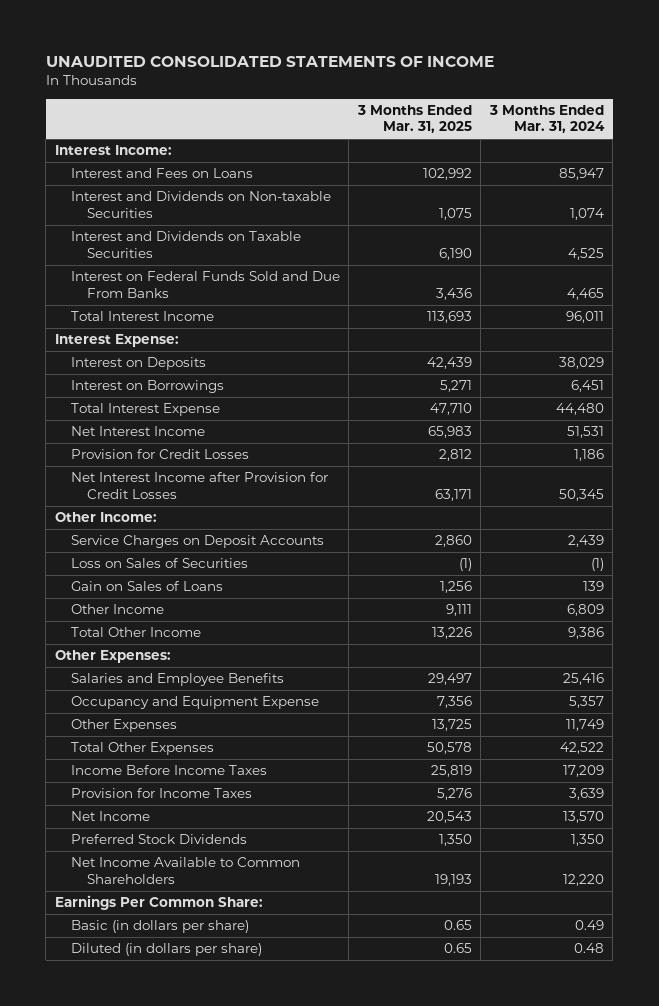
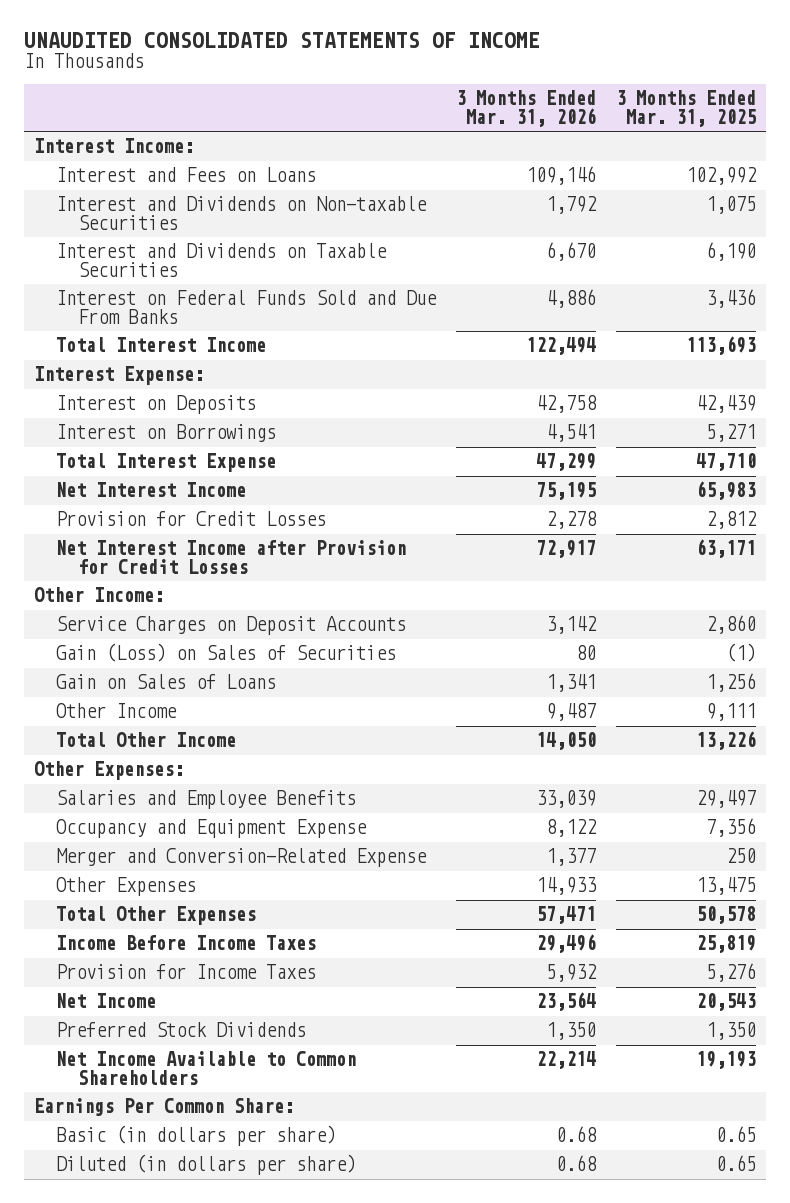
- | 3 Months Ended Mar. 31, 2025 | 3 Months Ended Mar. 31, 2024
+ | 3 Months Ended Mar. 31, 2026 | 3 Months Ended Mar. 31, 2025
- Loss on Sales of Securities | (1) | (1)
+ Gain (Loss) on Sales of Securities | 80 | (1)
- Other Expenses | 13,725 | 11,749
+ Merger and Conversion-Related Expense | 1,377 | 250
+ Other Expenses | 14,933 | 13,475

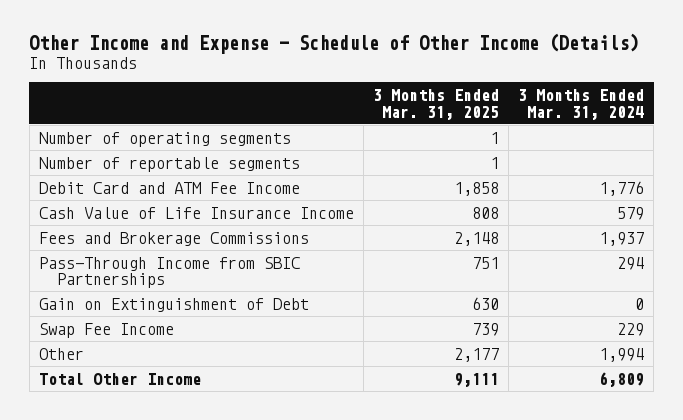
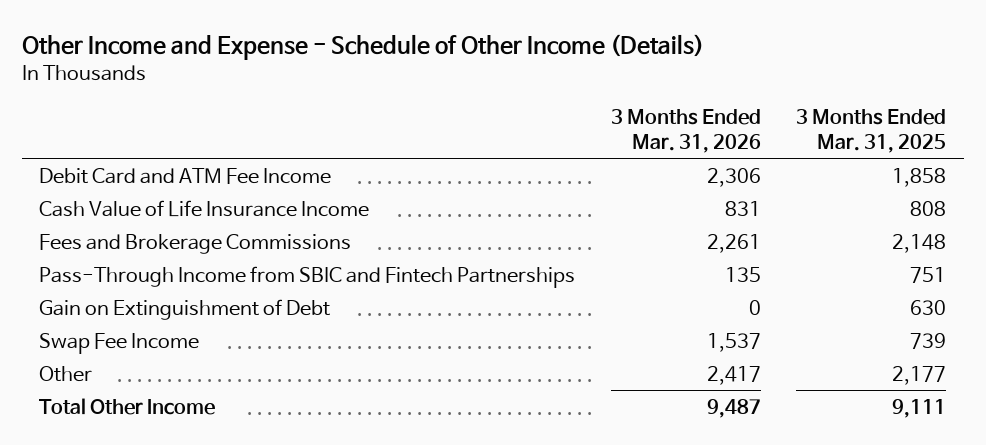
- | 3 Months Ended Mar. 31, 2025 | 3 Months Ended Mar. 31, 2024
+ | 3 Months Ended Mar. 31, 2026 | 3 Months Ended Mar. 31, 2025
- Number of operating segments | 1 |
- Number of reportable segments | 1 |
- Pass-Through Income from SBIC Partnerships | 751 | 294
+ Pass-Through Income from SBIC and Fintech Partnerships | 135 | 751

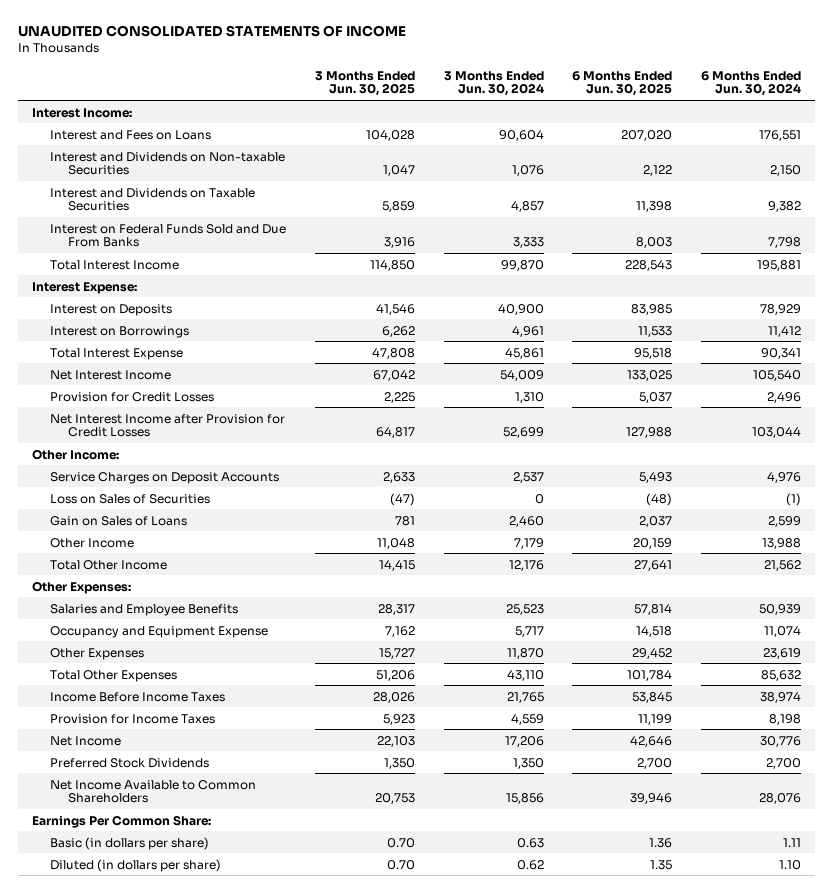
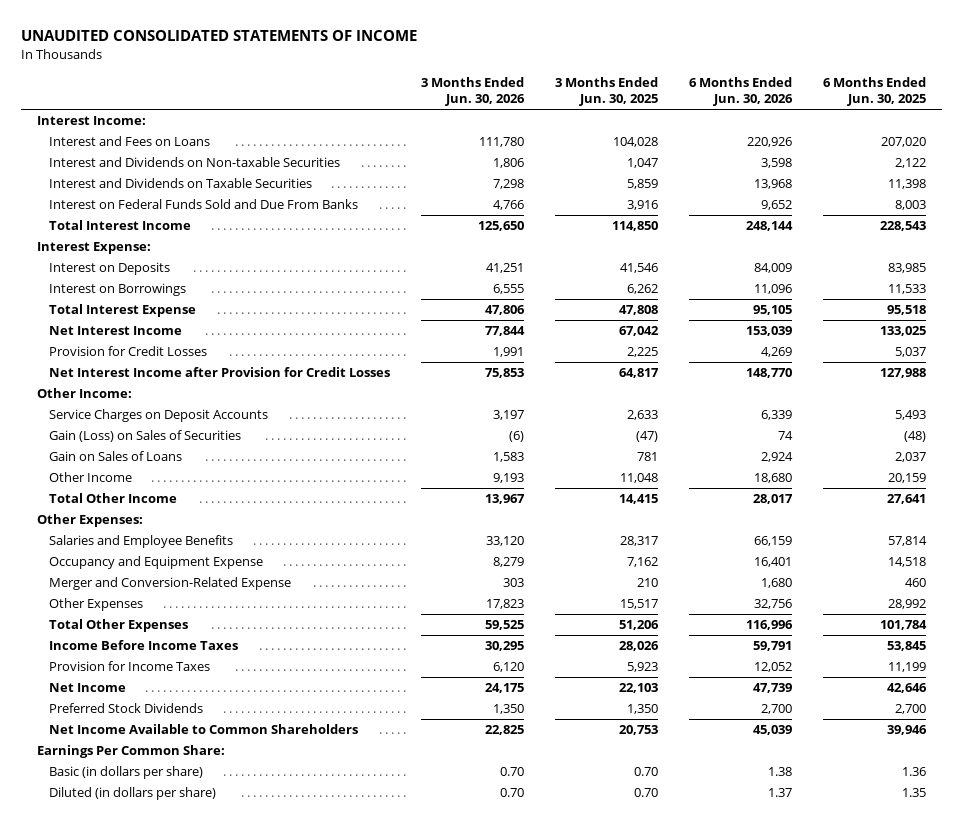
- | 3 Months Ended Jun. 30, 2025 | 3 Months Ended Jun. 30, 2024 | 6 Months Ended Jun. 30, 2025 | 6 Months Ended Jun. 30, 2024
+ | 3 Months Ended Jun. 30, 2026 | 3 Months Ended Jun. 30, 2025 | 6 Months Ended Jun. 30, 2026 | 6 Months Ended Jun. 30, 2025
- Loss on Sales of Securities | (47) | 0 | (48) | (1)
+ Gain (Loss) on Sales of Securities | (6) | (47) | 74 | (48)
- Other Expenses | 15,727 | 11,870 | 29,452 | 23,619
+ Merger and Conversion-Related Expense | 303 | 210 | 1,680 | 460
+ Other Expenses | 17,823 | 15,517 | 32,756 | 28,992

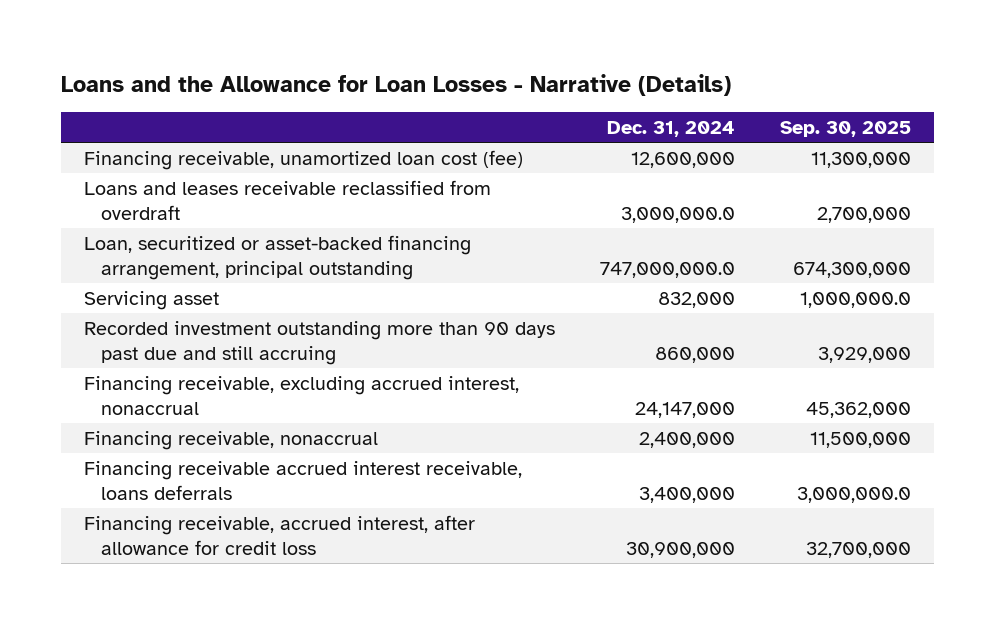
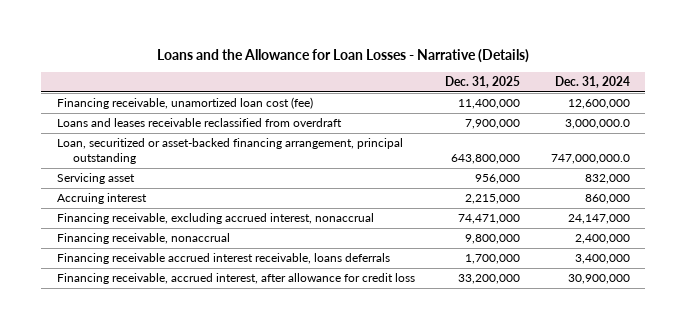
- | Dec. 31, 2024 | Sep. 30, 2025
+ | Dec. 31, 2025 | Dec. 31, 2024
- Recorded investment outstanding more than 90 days past due and still accruing | 860,000 | 3,929,000
+ Accruing interest | 2,215,000 | 860,000

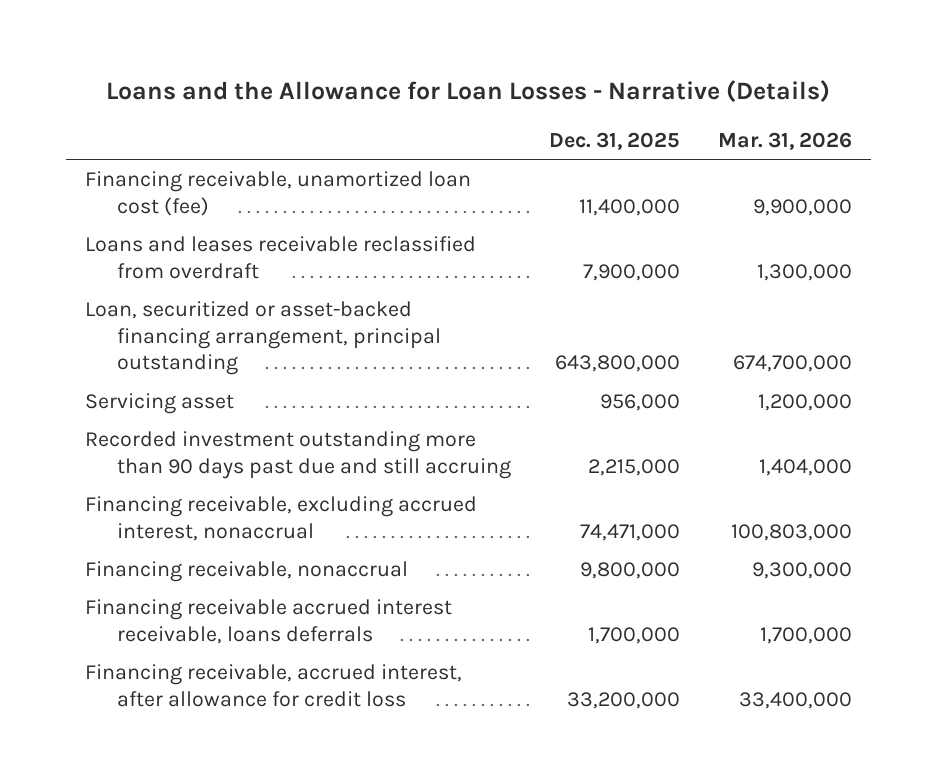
- | Dec. 31, 2025 | Dec. 31, 2024
+ | Dec. 31, 2025 | Mar. 31, 2026
- Accruing interest | 2,215,000 | 860,000
+ Recorded investment outstanding more than 90 days past due and still accruing | 2,215,000 | 1,404,000

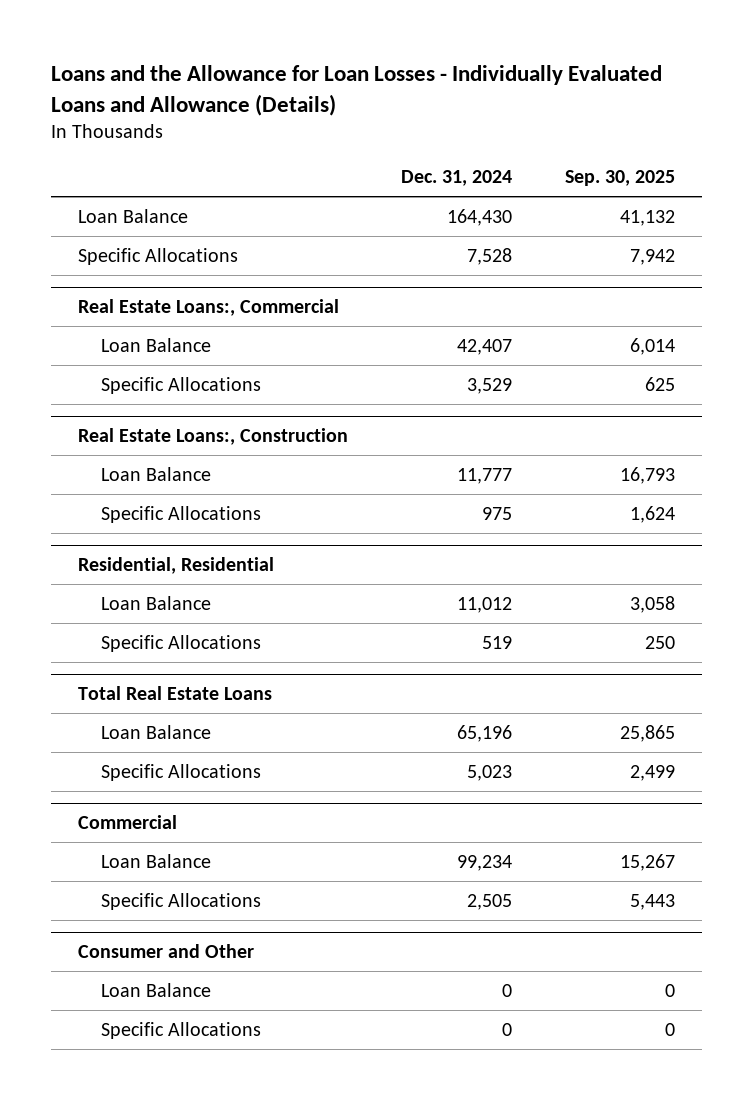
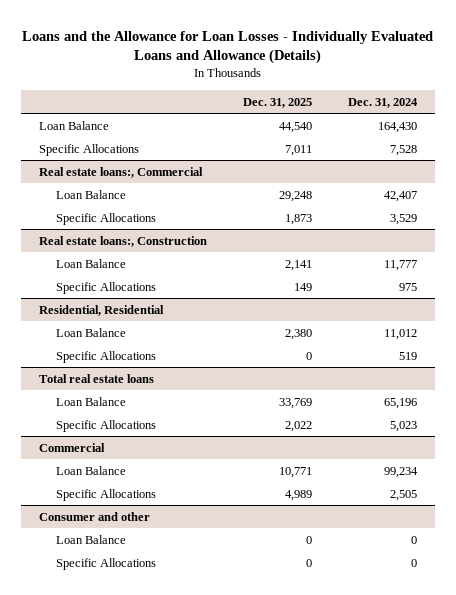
- | Dec. 31, 2024 | Sep. 30, 2025
+ | Dec. 31, 2025 | Dec. 31, 2024
- Real Estate Loans:, Commercial
+ Real estate loans:, Commercial
- Real Estate Loans:, Construction
+ Real estate loans:, Construction
- Total Real Estate Loans
+ Total real estate loans
- Consumer and Other
+ Consumer and other

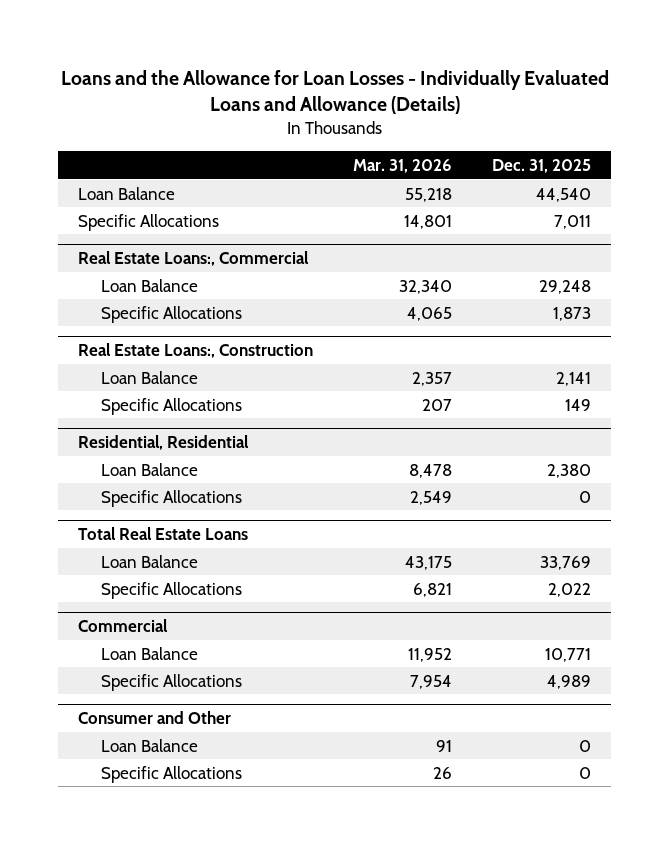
- | Dec. 31, 2025 | Dec. 31, 2024
+ | Mar. 31, 2026 | Dec. 31, 2025
- Real estate loans:, Commercial
+ Real Estate Loans:, Commercial
- Real estate loans:, Construction
+ Real Estate Loans:, Construction
- Total real estate loans
+ Total Real Estate Loans
- Consumer and other
+ Consumer and Other

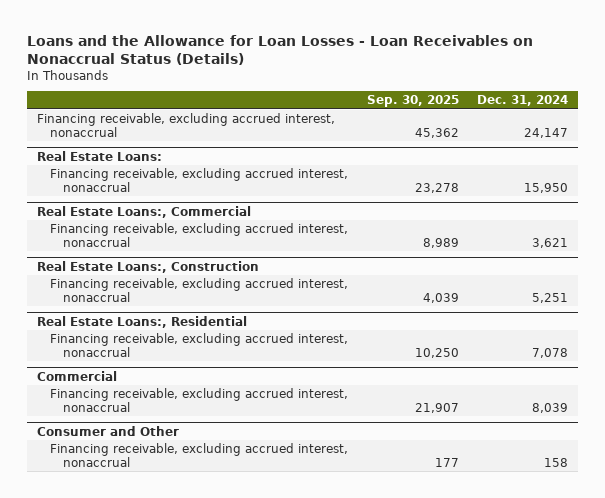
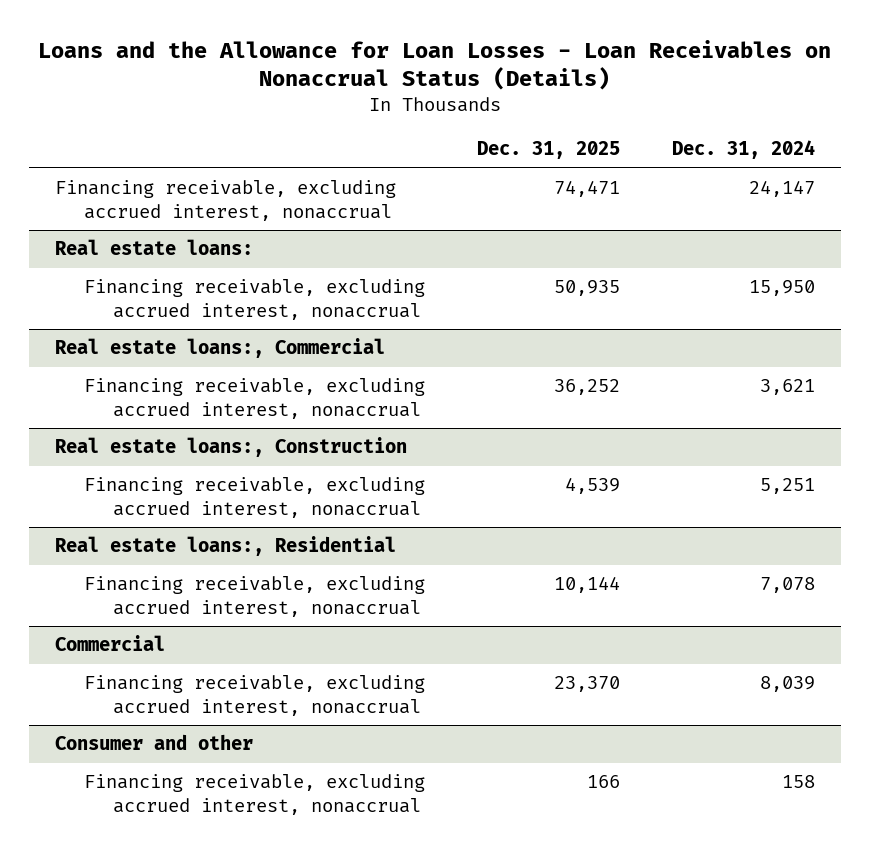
- | Sep. 30, 2025 | Dec. 31, 2024
+ | Dec. 31, 2025 | Dec. 31, 2024
- Real Estate Loans:
+ Real estate loans:
- Real Estate Loans:, Commercial
+ Real estate loans:, Commercial
- Real Estate Loans:, Construction
+ Real estate loans:, Construction
- Real Estate Loans:, Residential
+ Real estate loans:, Residential
- Consumer and Other
+ Consumer and other

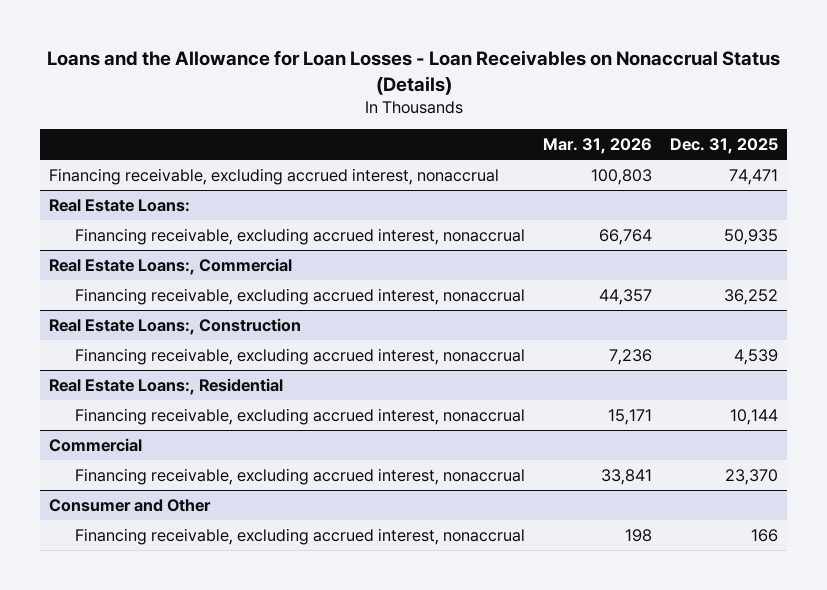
- | Dec. 31, 2025 | Dec. 31, 2024
+ | Mar. 31, 2026 | Dec. 31, 2025
- Real estate loans:
+ Real Estate Loans:
- Real estate loans:, Commercial
+ Real Estate Loans:, Commercial
- Real estate loans:, Construction
+ Real Estate Loans:, Construction
- Real estate loans:, Residential
+ Real Estate Loans:, Residential
- Consumer and other
+ Consumer and Other

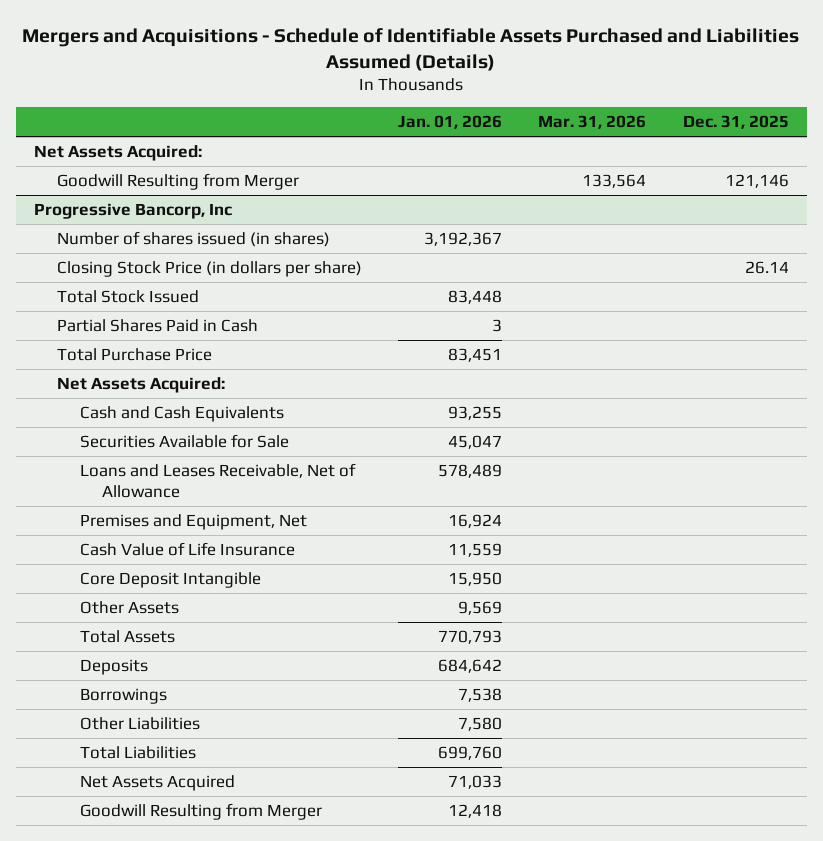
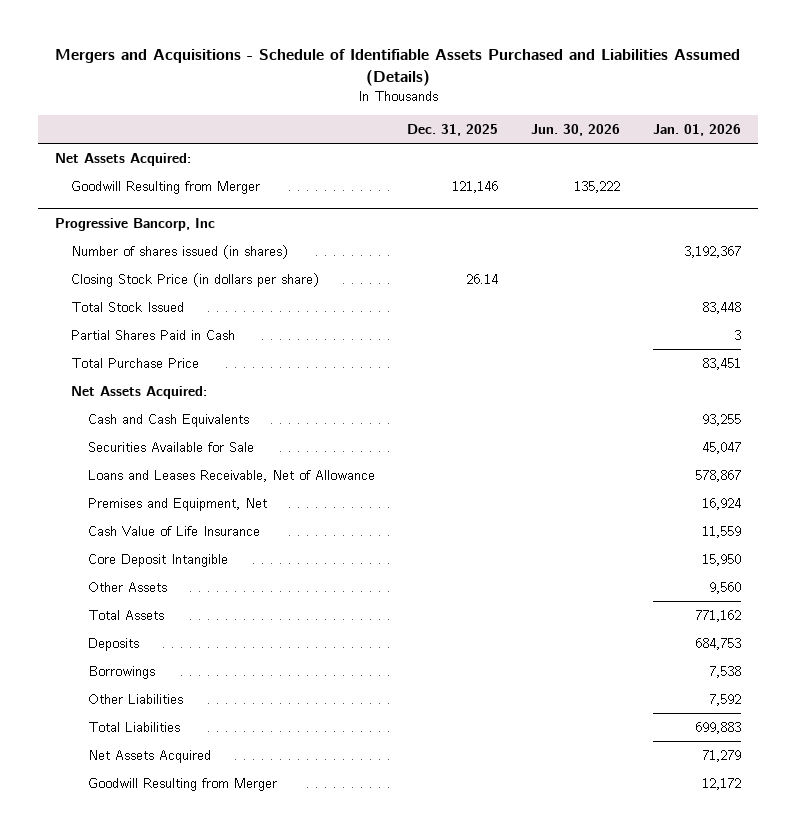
- | Jan. 01, 2026 | Mar. 31, 2026 | Dec. 31, 2025
+ | Dec. 31, 2025 | Jun. 30, 2026 | Jan. 01, 2026
@ Progressive Bancorp, Inc
- Loans and Leases Receivable, Net of Allowance | 578,489 | |
+ Loans and Leases Receivable, Net of Allowance | | | 578,867
- Other Assets | 9,569 | |
- Total Assets | 770,793 | |
- Deposits | 684,642 | |
+ Other Assets | | | 9,560
+ Total Assets | | | 771,162
+ Deposits | | | 684,753
- Other Liabilities | 7,580 | |
- Total Liabilities | 699,760 | |
- Net Assets Acquired | 71,033 | |
- Goodwill Resulting from Merger | 12,418 | |
+ Other Liabilities | | | 7,592
+ Total Liabilities | | | 699,883
+ Net Assets Acquired | | | 71,279
+ Goodwill Resulting from Merger | | | 12,172

